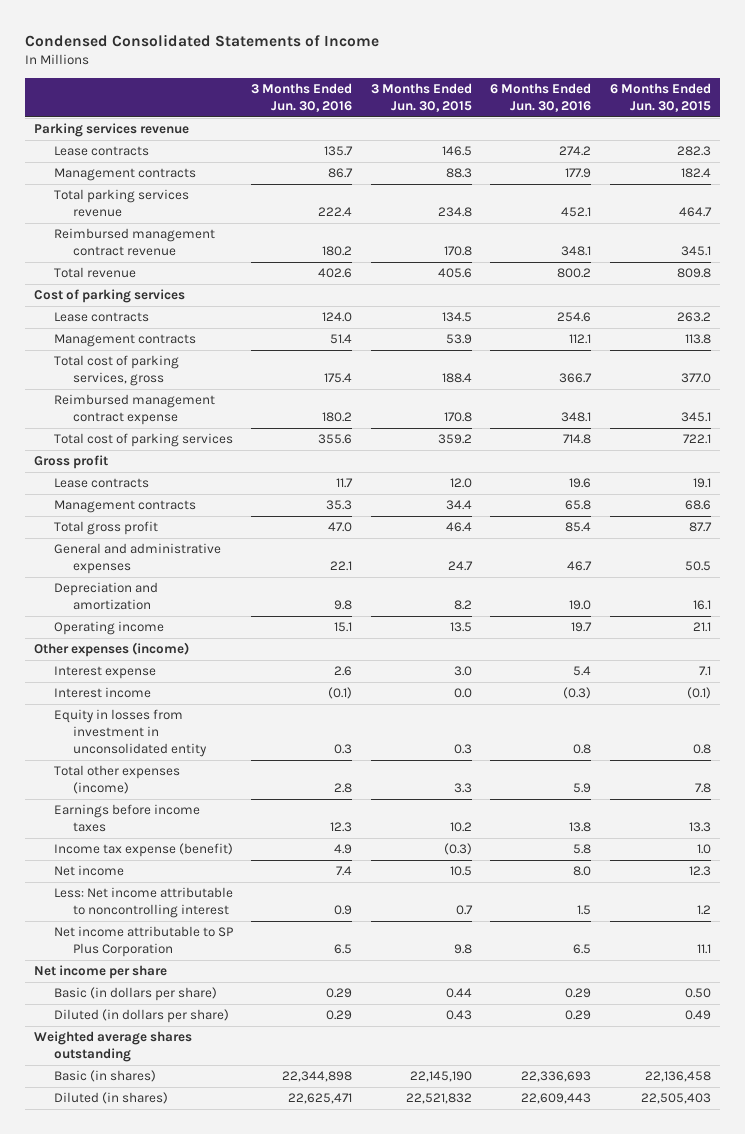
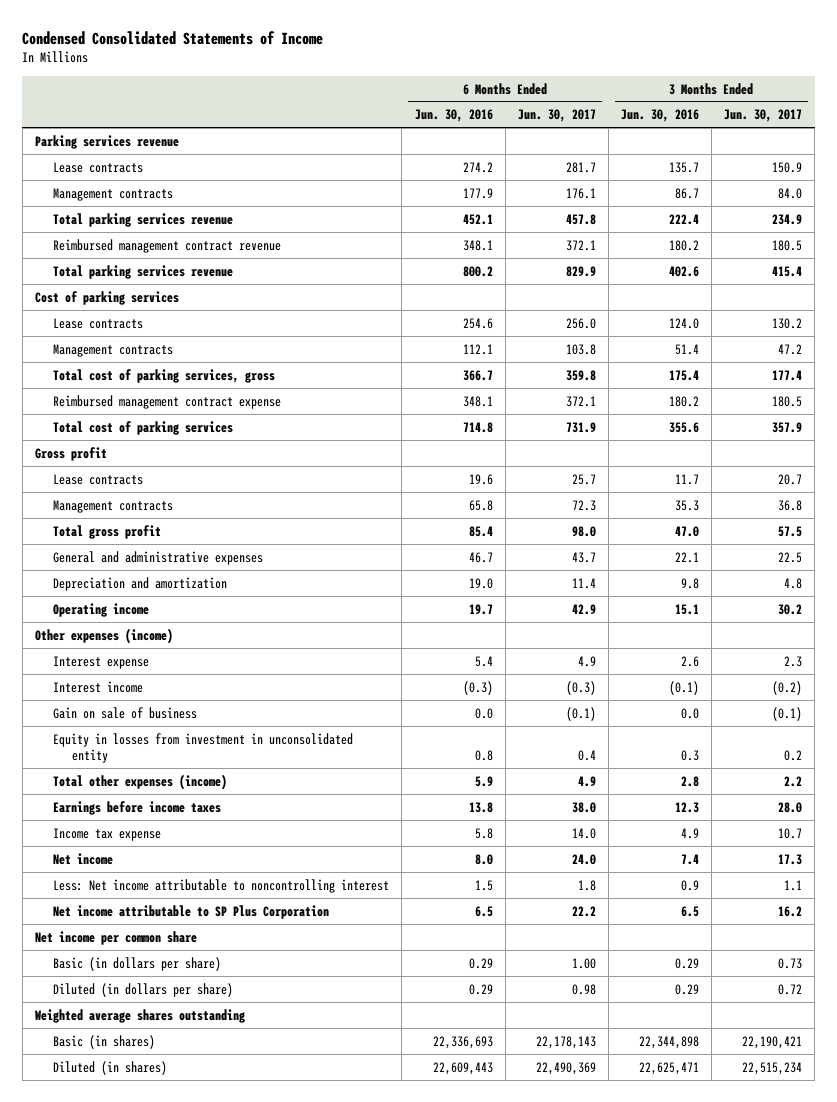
- | 3 Months Ended Jun. 30, 2016 | 3 Months Ended Jun. 30, 2015 | 6 Months Ended Jun. 30, 2016 | 6 Months Ended Jun. 30, 2015
+ | 6 Months Ended Jun. 30, 2016 | 6 Months Ended Jun. 30, 2017 | 3 Months Ended Jun. 30, 2016 | 3 Months Ended Jun. 30, 2017
- Total revenue | 402.6 | 405.6 | 800.2 | 809.8
+ Total parking services revenue | 800.2 | 829.9 | 402.6 | 415.4
+ Gain on sale of business | 0.0 | (0.1) | 0.0 | (0.1)
- Income tax expense (benefit) | 4.9 | (0.3) | 5.8 | 1.0
+ Income tax expense | 5.8 | 14.0 | 4.9 | 10.7
- Net income per share
+ Net income per common share

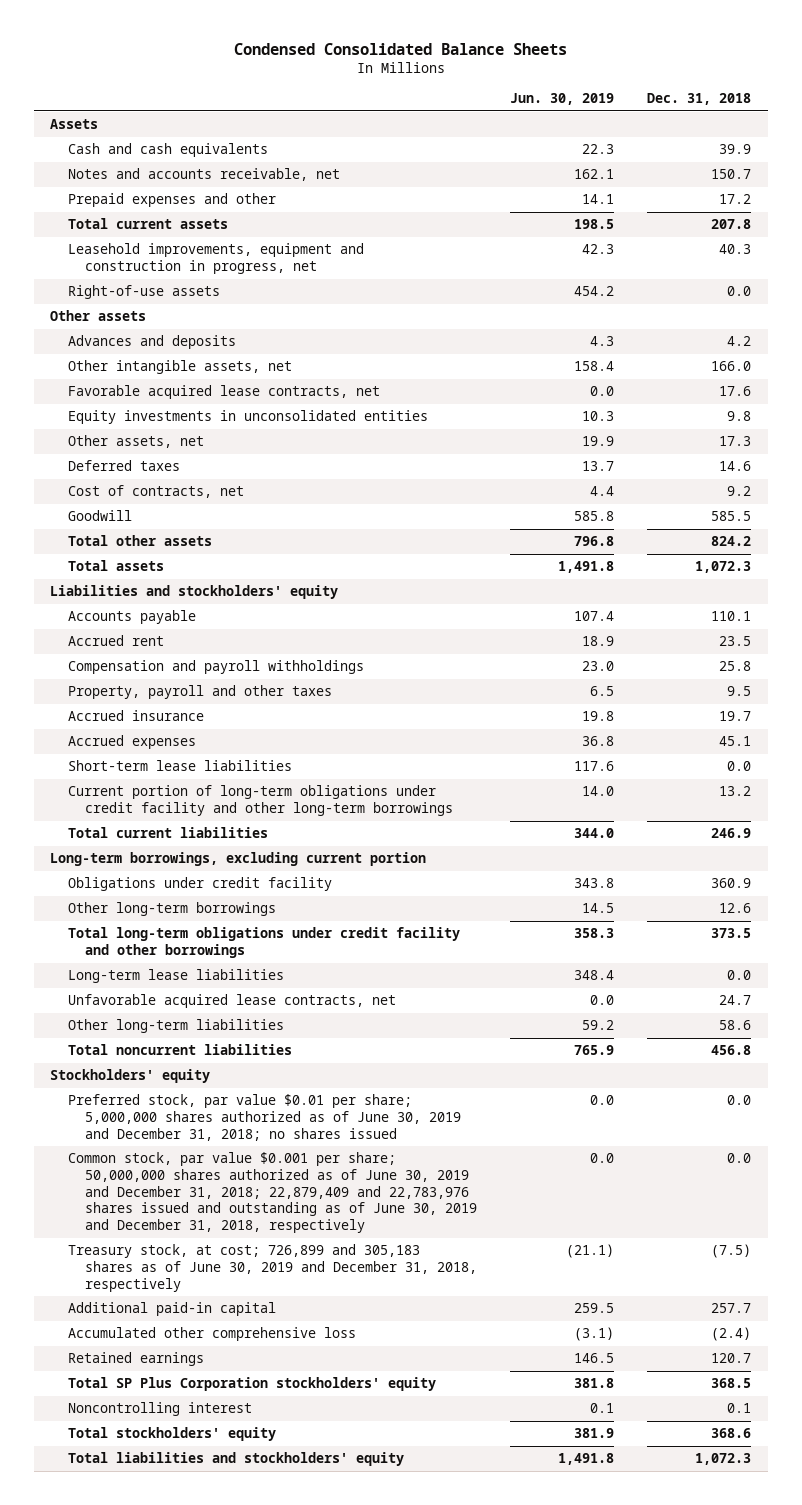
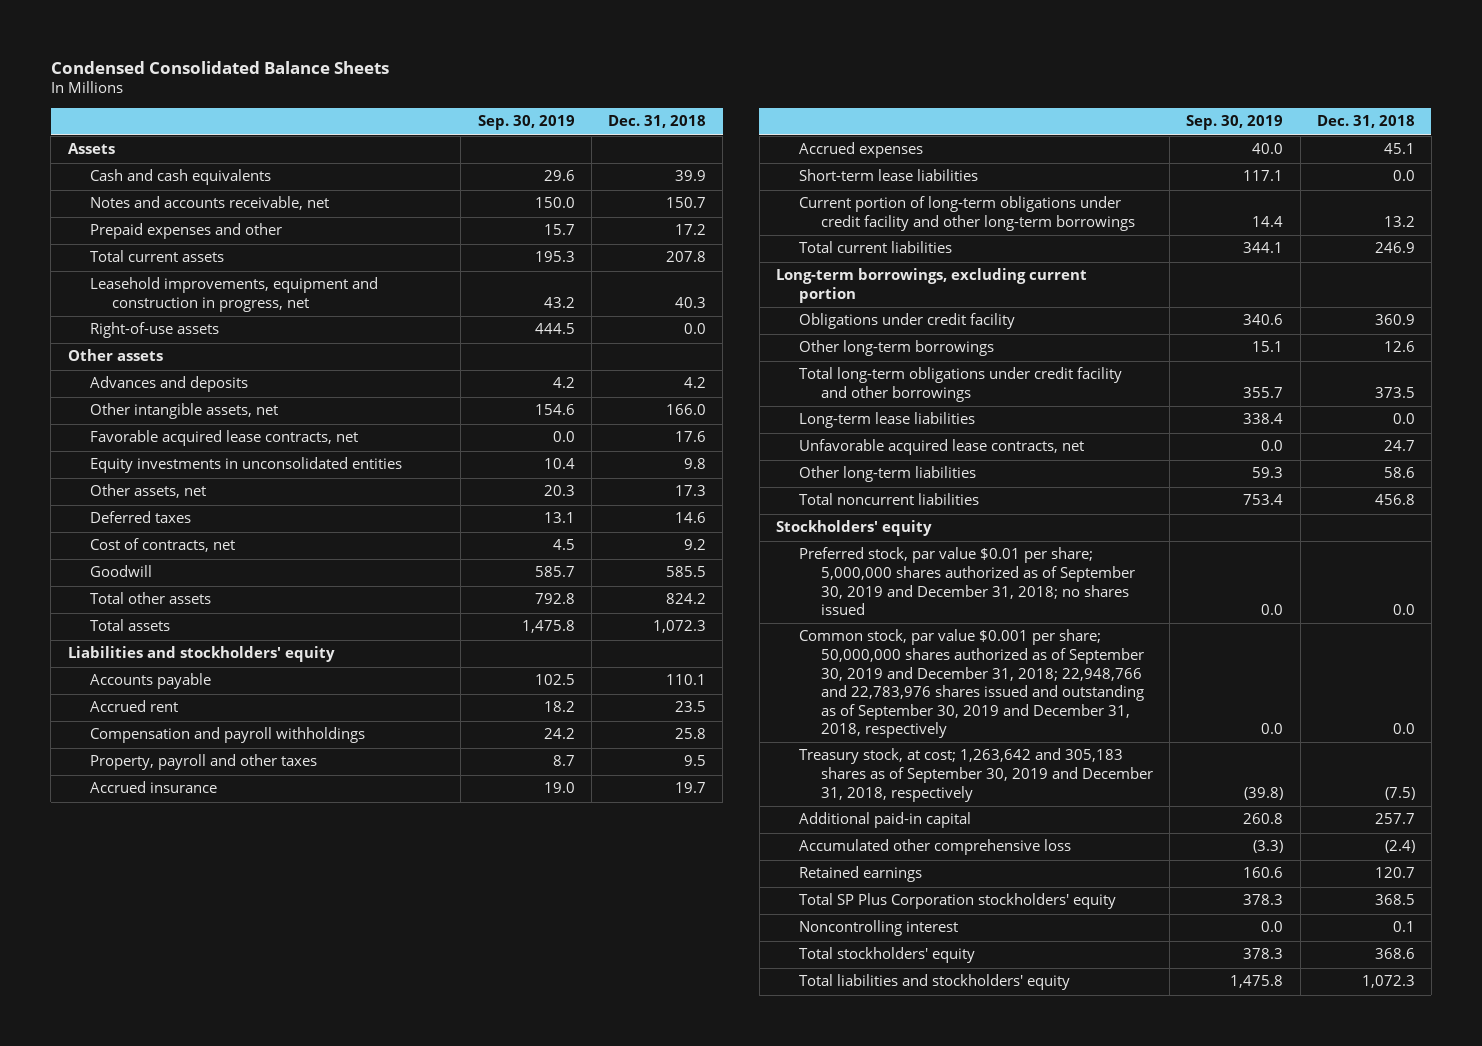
- | Jun. 30, 2019 | Dec. 31, 2018
+ | Sep. 30, 2019 | Dec. 31, 2018
- Preferred stock, par value $0.01 per share; 5,000,000 shares authorized as of June 30, 2019 and December 31, 2018; no shares issued | 0.0 | 0.0
- Common stock, par value $0.001 per share; 50,000,000 shares authorized as of June 30, 2019 and December 31, 2018; 22,879,409 and 22,783,976 shares issued and outstanding as of June 30, 2019 and December 31, 2018, respectively | 0.0 | 0.0
- Treasury stock, at cost; 726,899 and 305,183 shares as of June 30, 2019 and December 31, 2018, respectively | (21.1) | (7.5)
+ Preferred stock, par value $0.01 per share; 5,000,000 shares authorized as of September 30, 2019 and December 31, 2018; no shares issued | 0.0 | 0.0
+ Common stock, par value $0.001 per share; 50,000,000 shares authorized as of September 30, 2019 and December 31, 2018; 22,948,766 and 22,783,976 shares issued and outstanding as of September 30, 2019 and December 31, 2018, respectively | 0.0 | 0.0
+ Treasury stock, at cost; 1,263,642 and 305,183 shares as of September 30, 2019 and December 31, 2018, respectively | (39.8) | (7.5)

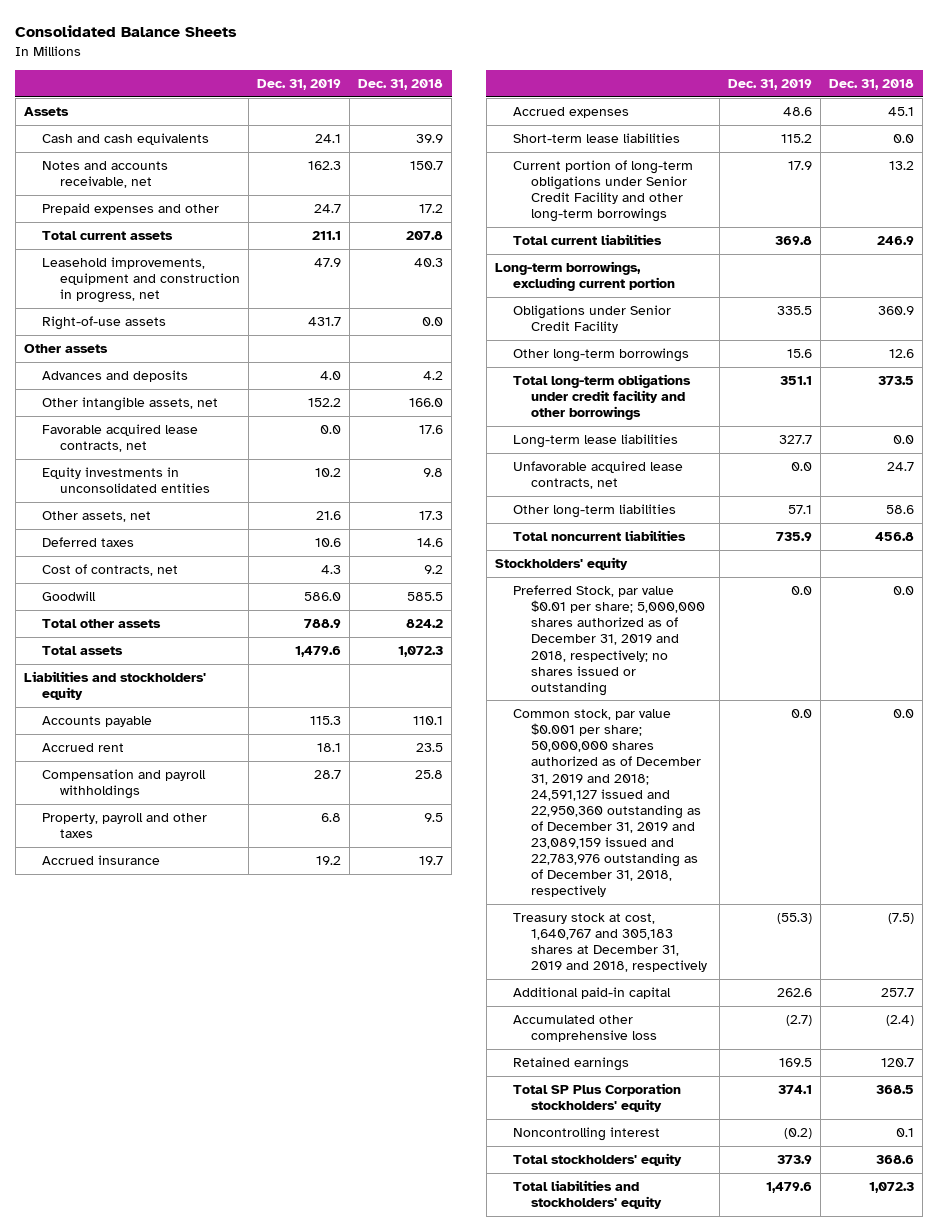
- Condensed Consolidated Balance Sheets
+ Consolidated Balance Sheets
- | Sep. 30, 2019 | Dec. 31, 2018
+ | Dec. 31, 2019 | Dec. 31, 2018
- Current portion of long-term obligations under credit facility and other long-term borrowings | 14.4 | 13.2
+ Current portion of long-term obligations under Senior Credit Facility and other long-term borrowings | 17.9 | 13.2
- Obligations under credit facility | 340.6 | 360.9
+ Obligations under Senior Credit Facility | 335.5 | 360.9
- Preferred stock, par value $0.01 per share; 5,000,000 shares authorized as of September 30, 2019 and December 31, 2018; no shares issued | 0.0 | 0.0
- Common stock, par value $0.001 per share; 50,000,000 shares authorized as of September 30, 2019 and December 31, 2018; 22,948,766 and 22,783,976 shares issued and outstanding as of September 30, 2019 and December 31, 2018, respectively | 0.0 | 0.0
- Treasury stock, at cost; 1,263,642 and 305,183 shares as of September 30, 2019 and December 31, 2018, respectively | (39.8) | (7.5)
+ Preferred Stock, par value $0.01 per share; 5,000,000 shares authorized as of December 31, 2019 and 2018, respectively; no shares issued or outstanding | 0.0 | 0.0
+ Common stock, par value $0.001 per share; 50,000,000 shares authorized as of December 31, 2019 and 2018; 24,591,127 issued and 22,950,360 outstanding as of December 31, 2019 and 23,089,159 issued and 22,783,976 outstanding as of December 31, 2018, respectively | 0.0 | 0.0
+ Treasury stock at cost, 1,640,767 and 305,183 shares at December 31, 2019 and 2018, respectively | (55.3) | (7.5)

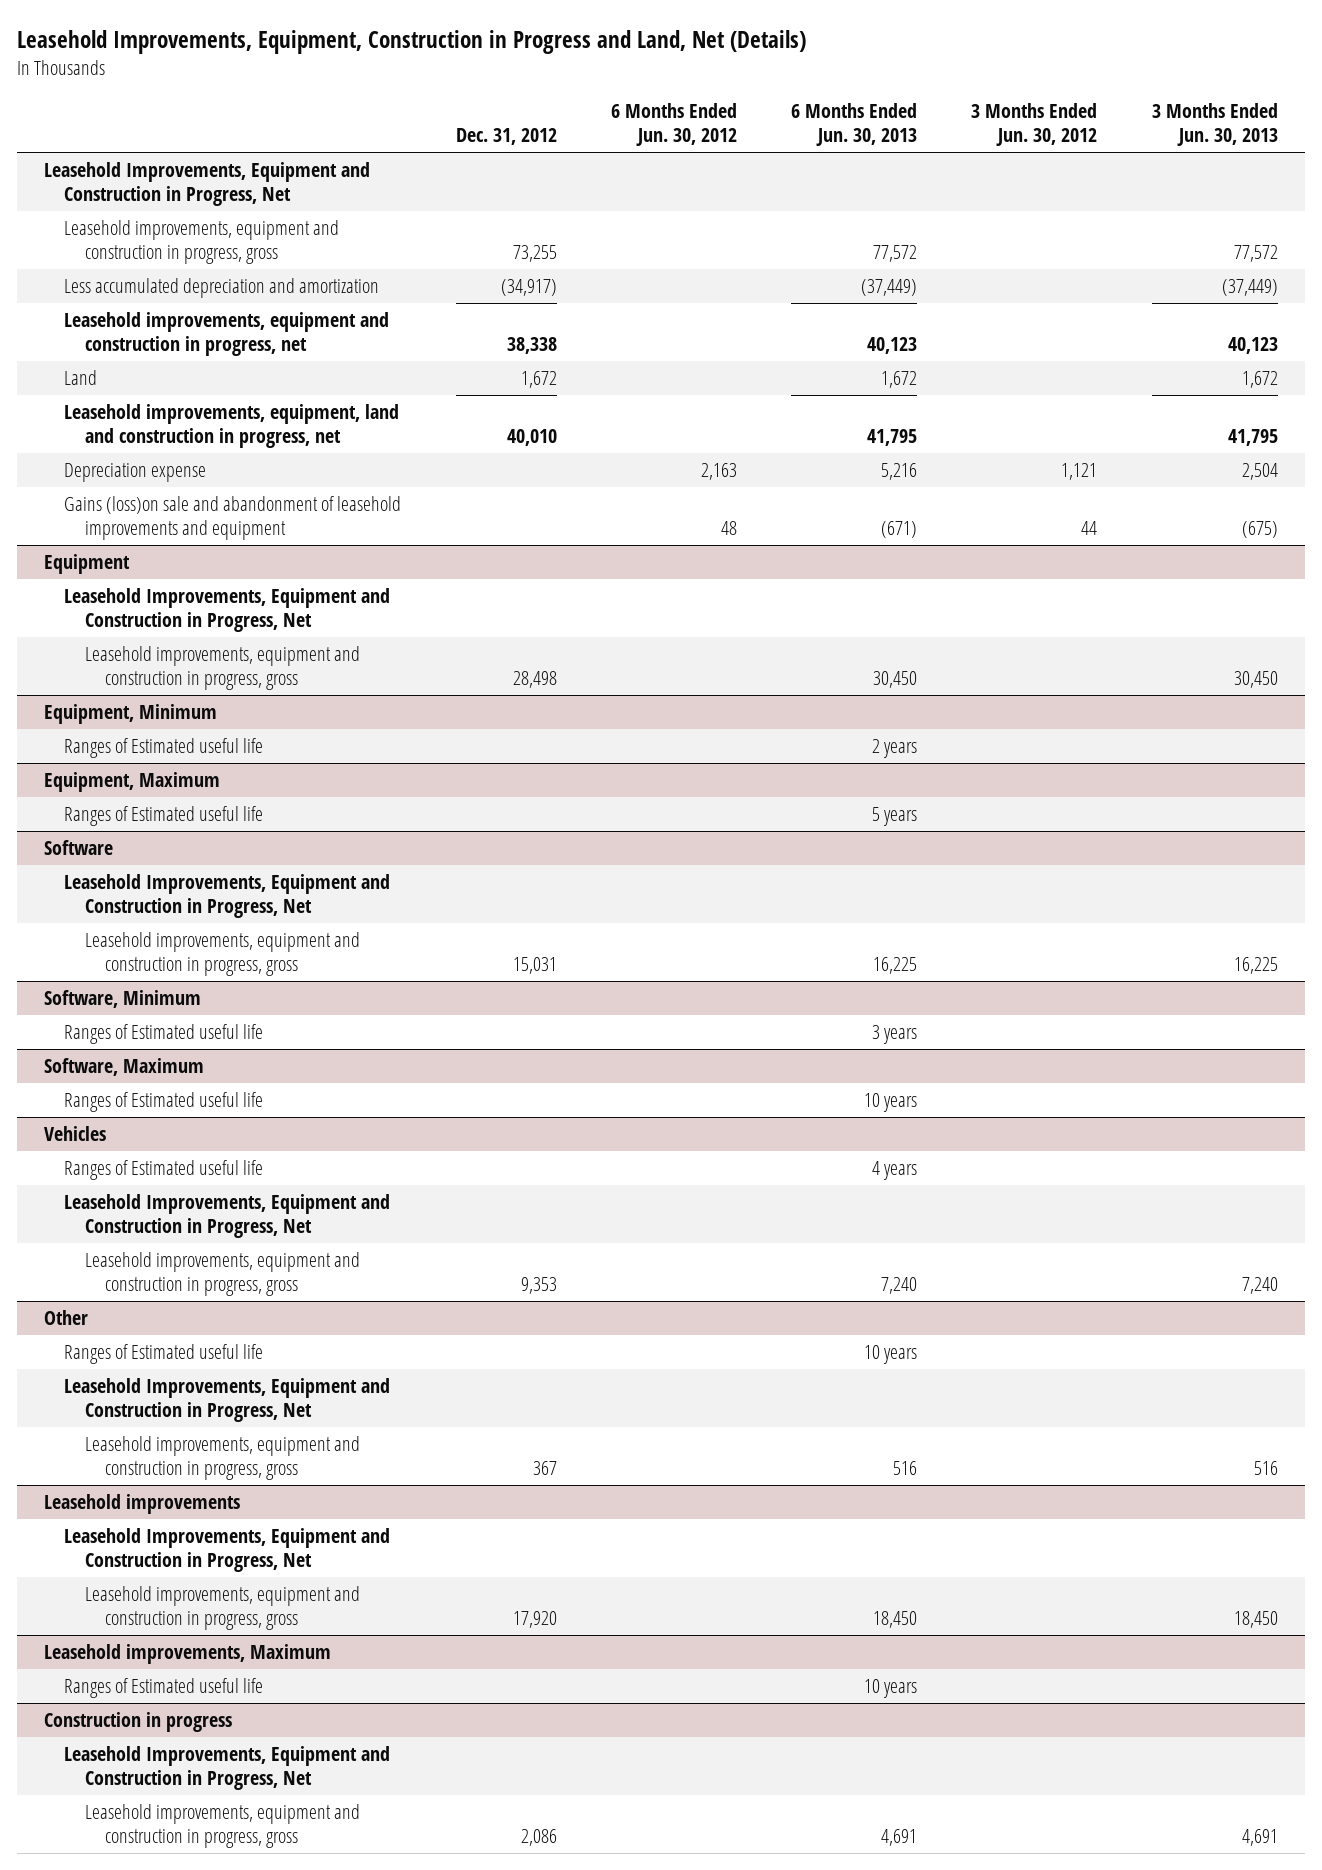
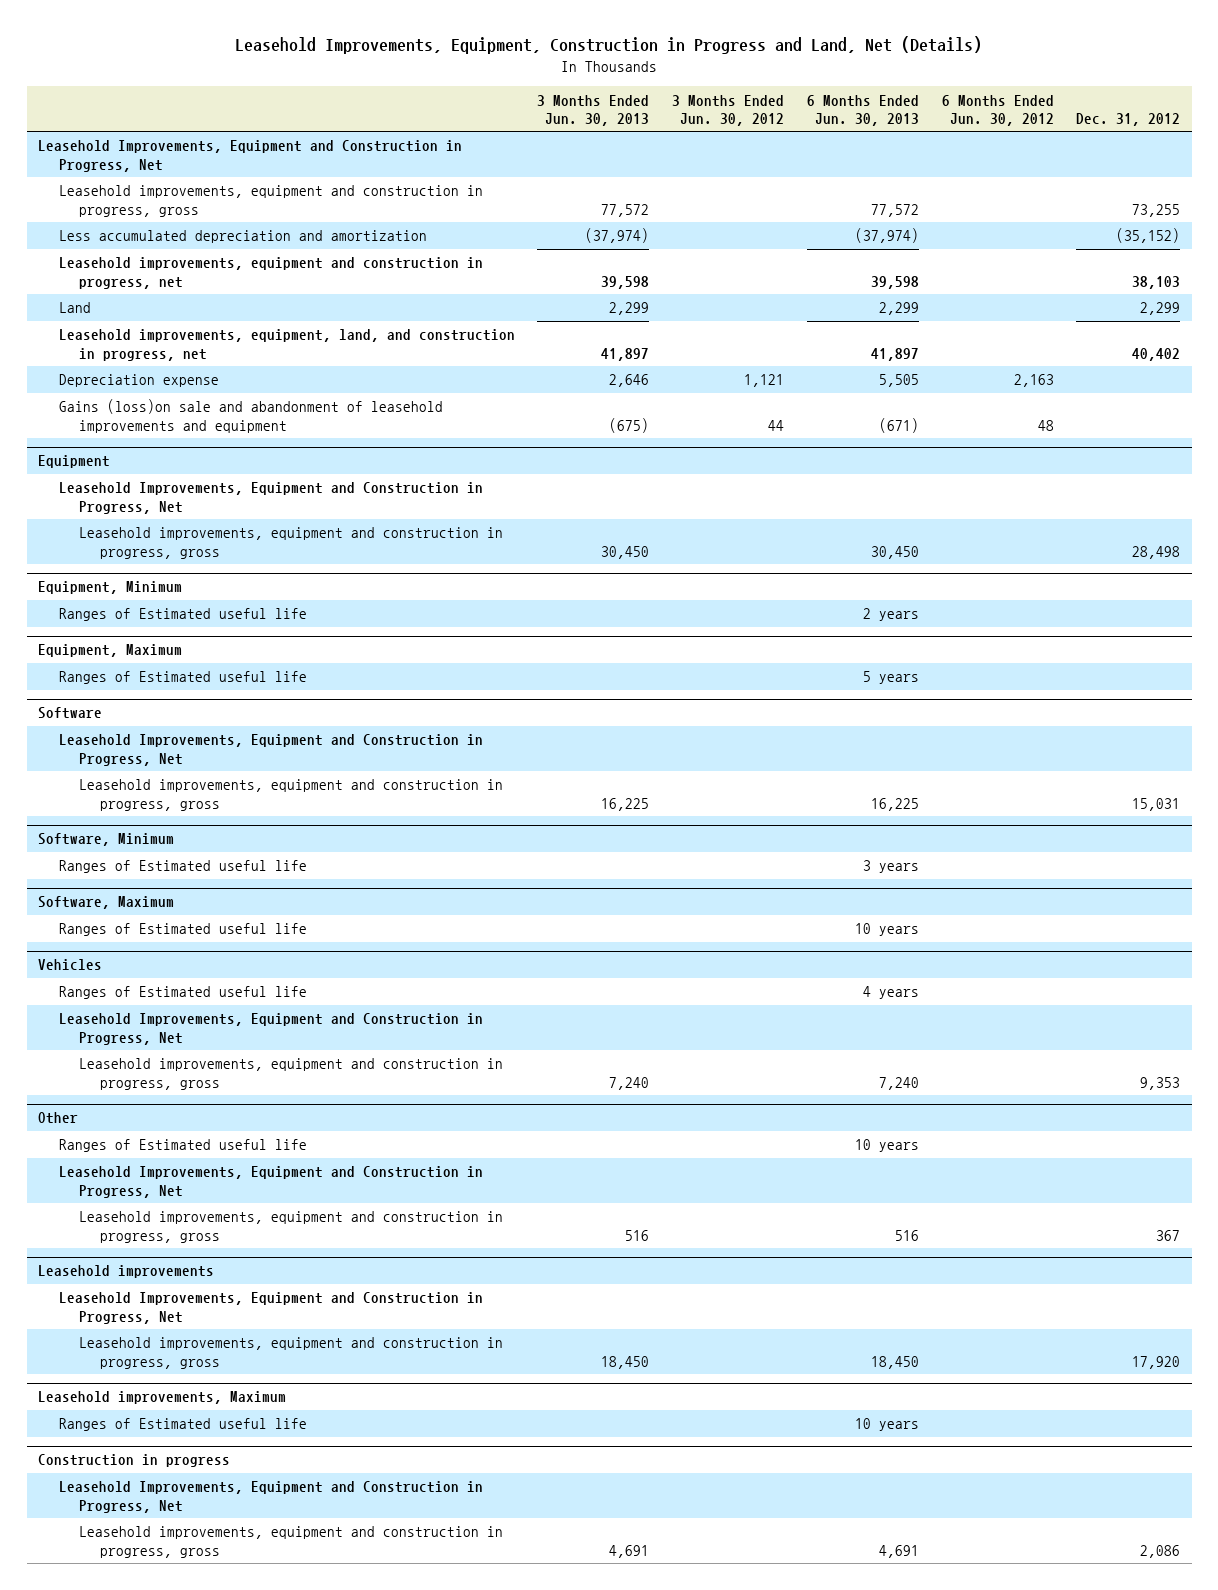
- | Dec. 31, 2012 | 6 Months Ended Jun. 30, 2012 | 6 Months Ended Jun. 30, 2013 | 3 Months Ended Jun. 30, 2012 | 3 Months Ended Jun. 30, 2013
+ | 3 Months Ended Jun. 30, 2013 | 3 Months Ended Jun. 30, 2012 | 6 Months Ended Jun. 30, 2013 | 6 Months Ended Jun. 30, 2012 | Dec. 31, 2012
- Less accumulated depreciation and amortization | (34,917) | | (37,449) | | (37,449)
- Leasehold improvements, equipment and construction in progress, net | 38,338 | | 40,123 | | 40,123
- Land | 1,672 | | 1,672 | | 1,672
- Leasehold improvements, equipment, land and construction in progress, net | 40,010 | | 41,795 | | 41,795
- Depreciation expense | | 2,163 | 5,216 | 1,121 | 2,504
+ Less accumulated depreciation and amortization | (37,974) | | (37,974) | | (35,152)
+ Leasehold improvements, equipment and construction in progress, net | 39,598 | | 39,598 | | 38,103
+ Land | 2,299 | | 2,299 | | 2,299
+ Leasehold improvements, equipment, land, and construction in progress, net | 41,897 | | 41,897 | | 40,402
+ Depreciation expense | 2,646 | 1,121 | 5,505 | 2,163 |

